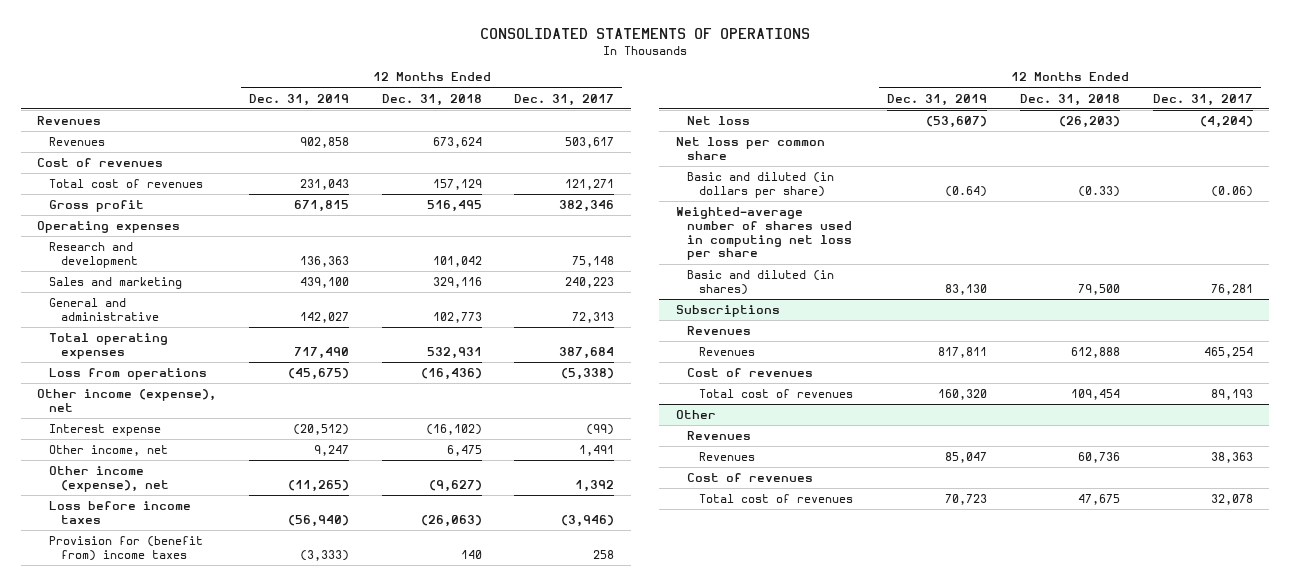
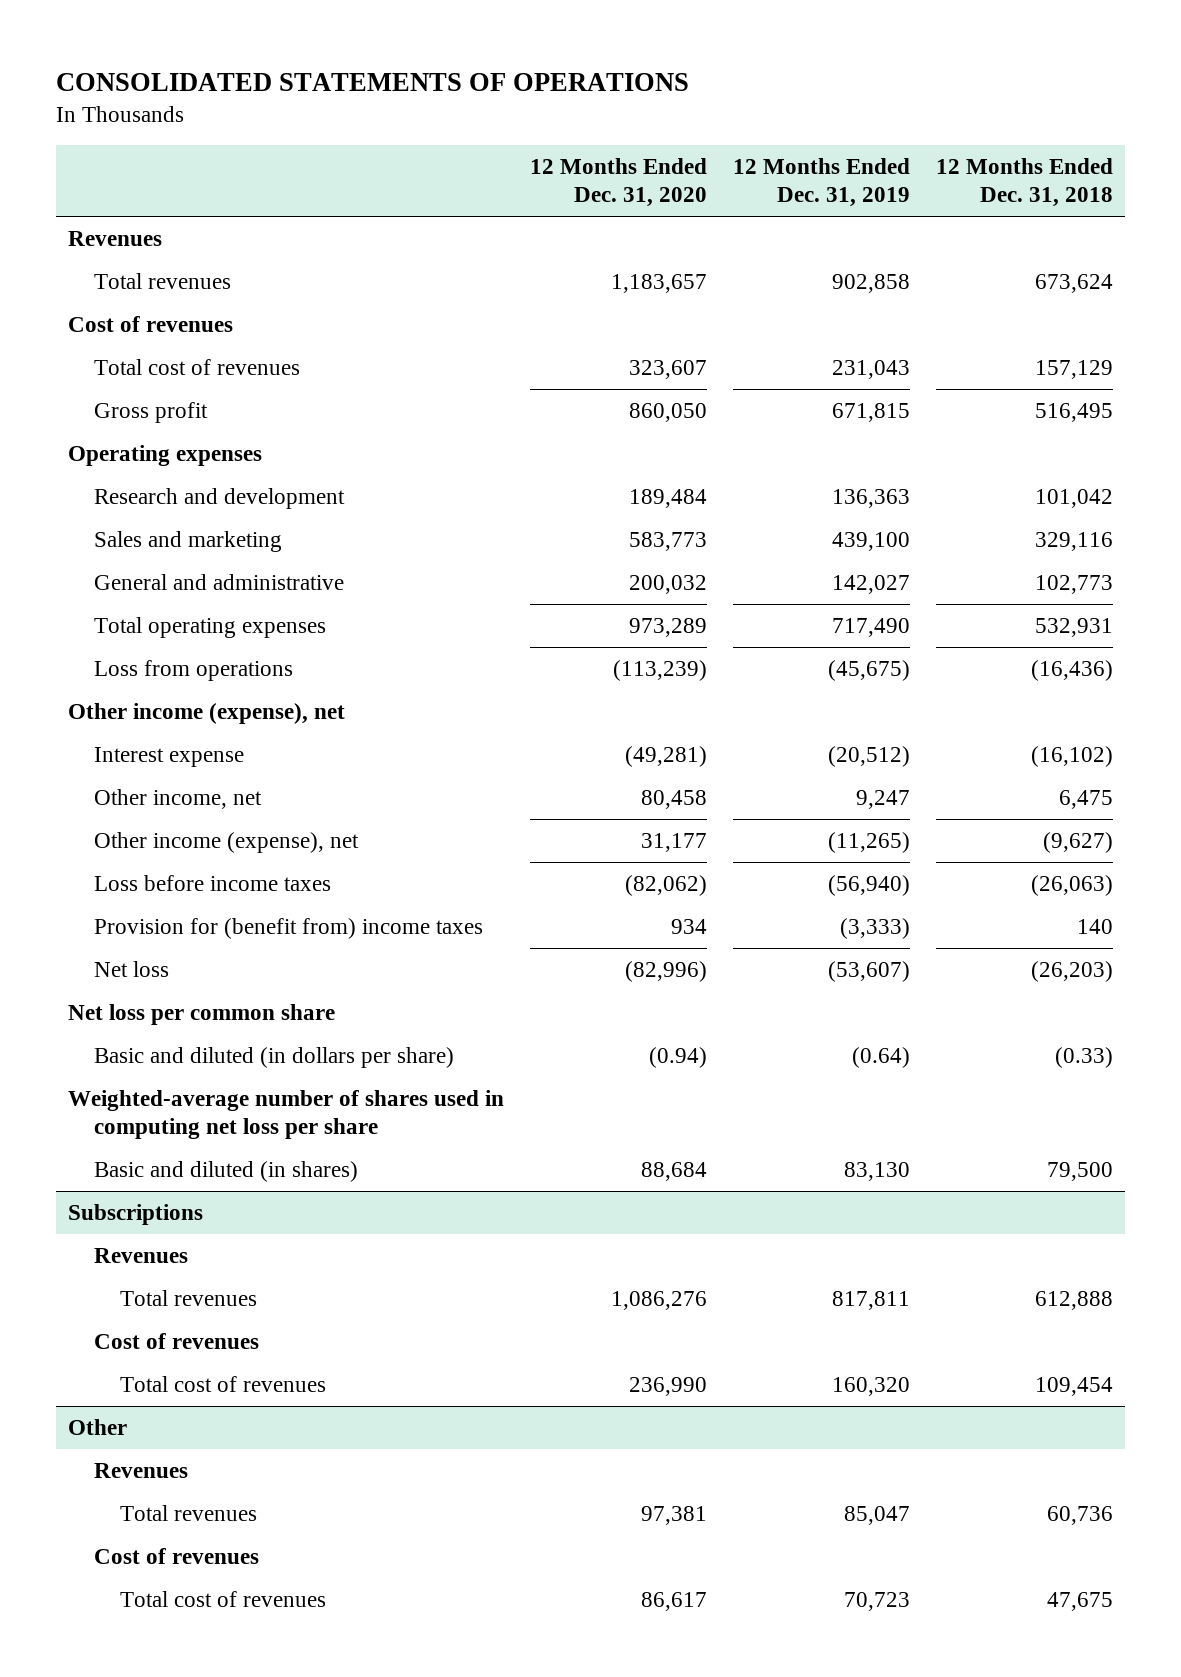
- | 12 Months Ended Dec. 31, 2019 | 12 Months Ended Dec. 31, 2018 | 12 Months Ended Dec. 31, 2017
+ | 12 Months Ended Dec. 31, 2020 | 12 Months Ended Dec. 31, 2019 | 12 Months Ended Dec. 31, 2018
- Revenues | 902,858 | 673,624 | 503,617
+ Total revenues | 1,183,657 | 902,858 | 673,624
@ Subscriptions
- Revenues | 817,811 | 612,888 | 465,254
+ Total revenues | 1,086,276 | 817,811 | 612,888
@ Other
- Revenues | 85,047 | 60,736 | 38,363
+ Total revenues | 97,381 | 85,047 | 60,736

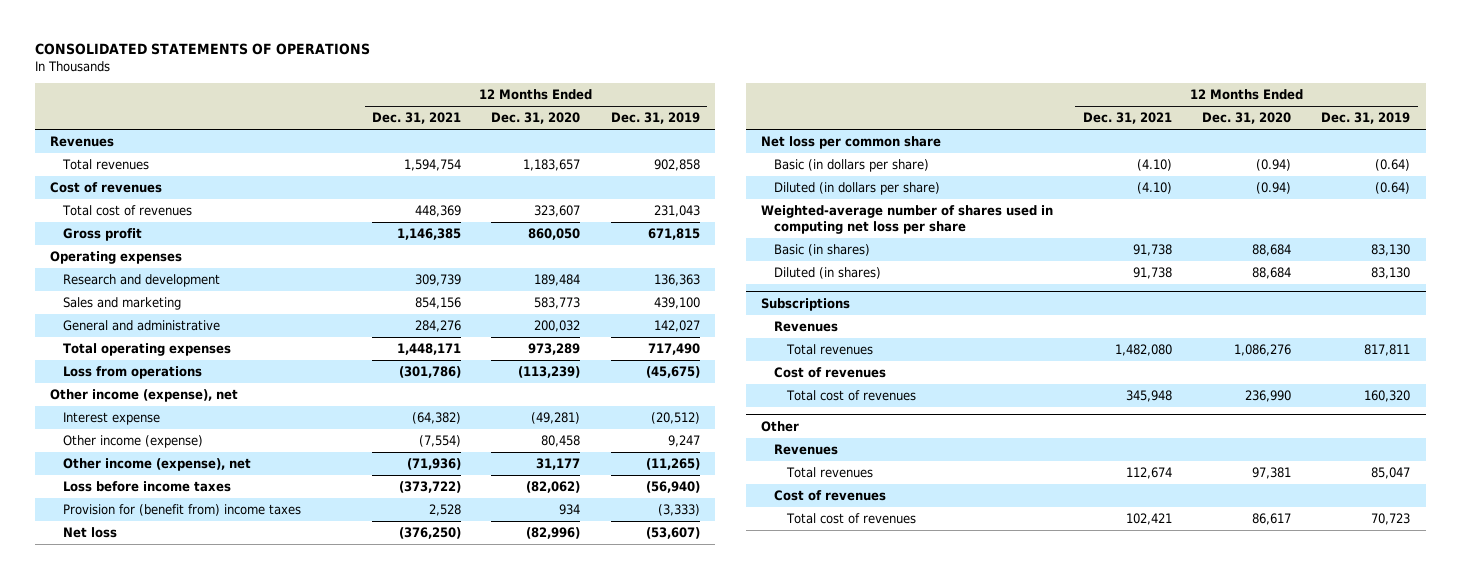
- | 12 Months Ended Dec. 31, 2020 | 12 Months Ended Dec. 31, 2019 | 12 Months Ended Dec. 31, 2018
+ | 12 Months Ended Dec. 31, 2021 | 12 Months Ended Dec. 31, 2020 | 12 Months Ended Dec. 31, 2019
- Other income, net | 80,458 | 9,247 | 6,475
+ Other income (expense) | (7,554) | 80,458 | 9,247
- Basic and diluted (in dollars per share) | (0.94) | (0.64) | (0.33)
+ Basic (in dollars per share) | (4.10) | (0.94) | (0.64)
+ Diluted (in dollars per share) | (4.10) | (0.94) | (0.64)
- Basic and diluted (in shares) | 88,684 | 83,130 | 79,500
+ Basic (in shares) | 91,738 | 88,684 | 83,130
+ Diluted (in shares) | 91,738 | 88,684 | 83,130

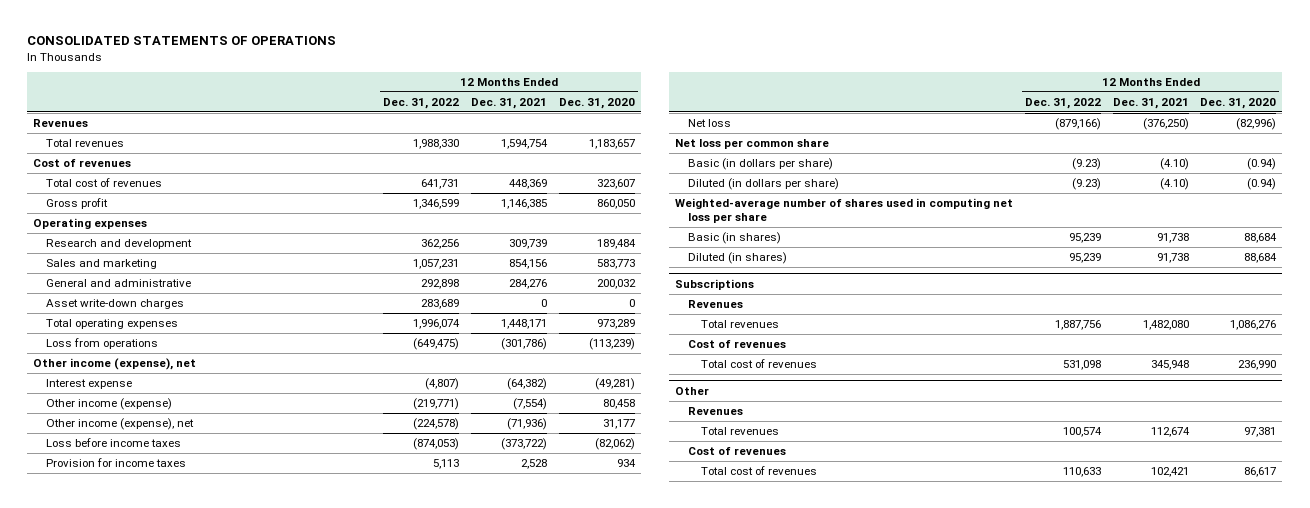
- | 12 Months Ended Dec. 31, 2021 | 12 Months Ended Dec. 31, 2020 | 12 Months Ended Dec. 31, 2019
+ | 12 Months Ended Dec. 31, 2022 | 12 Months Ended Dec. 31, 2021 | 12 Months Ended Dec. 31, 2020
+ Asset write-down charges | 283,689 | 0 | 0
- Provision for (benefit from) income taxes | 2,528 | 934 | (3,333)
+ Provision for income taxes | 5,113 | 2,528 | 934

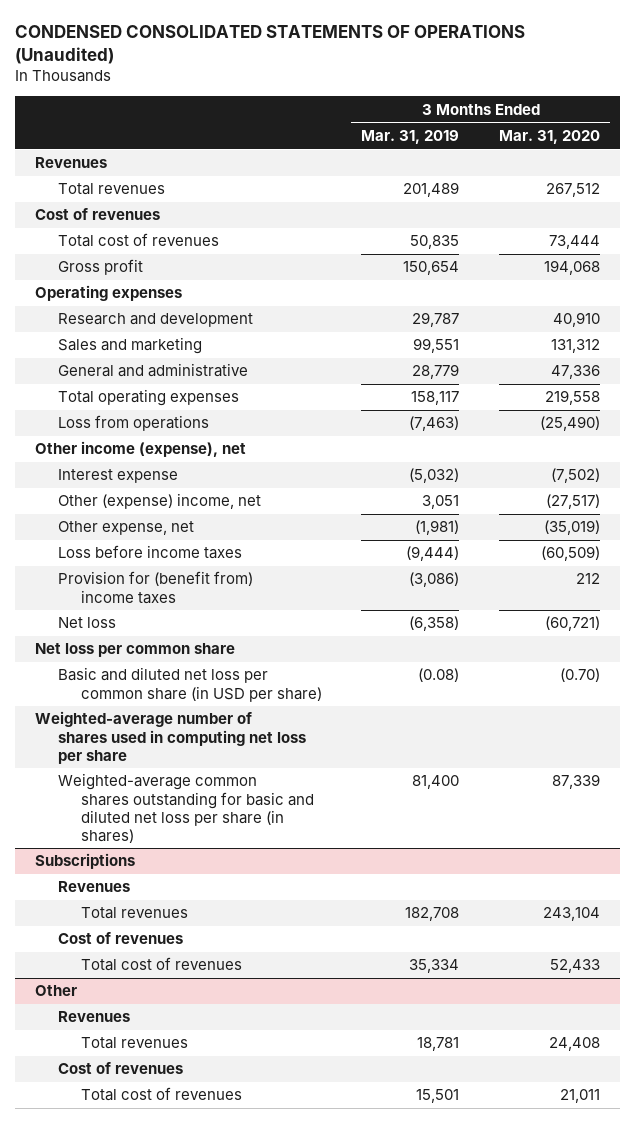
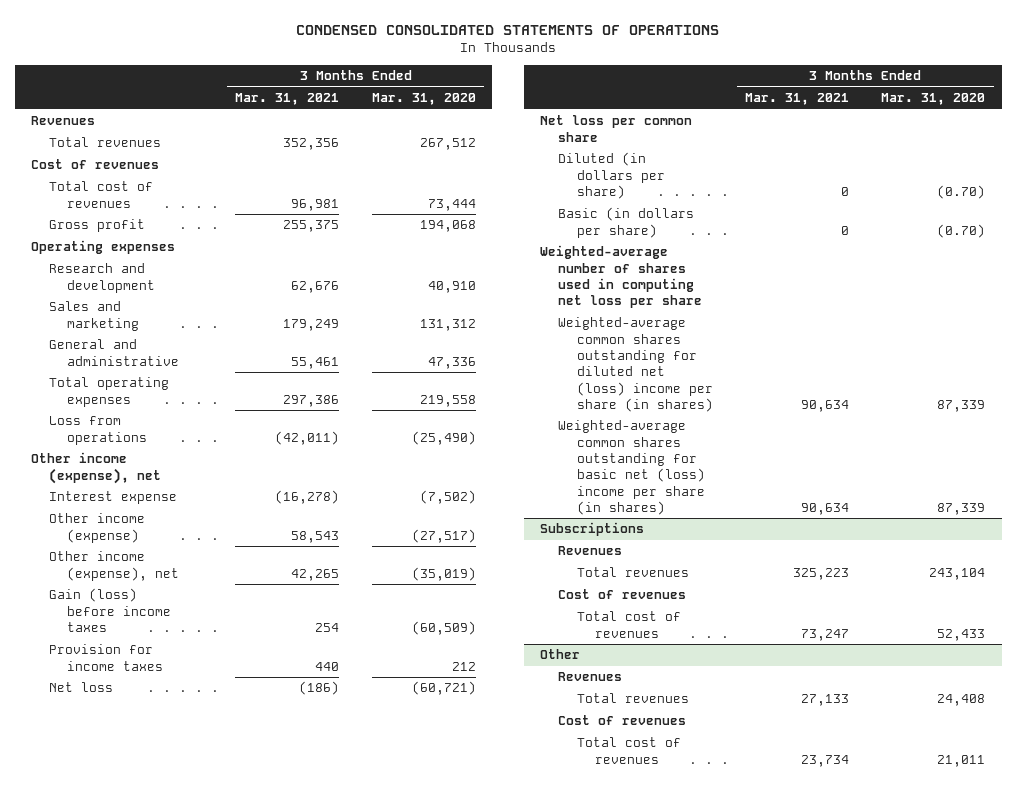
- CONDENSED CONSOLIDATED STATEMENTS OF OPERATIONS (Unaudited)
+ CONDENSED CONSOLIDATED STATEMENTS OF OPERATIONS
- | 3 Months Ended Mar. 31, 2019 | 3 Months Ended Mar. 31, 2020
+ | 3 Months Ended Mar. 31, 2021 | 3 Months Ended Mar. 31, 2020
- Other (expense) income, net | 3,051 | (27,517)
- Other expense, net | (1,981) | (35,019)
- Loss before income taxes | (9,444) | (60,509)
- Provision for (benefit from) income taxes | (3,086) | 212
+ Other income (expense) | 58,543 | (27,517)
+ Other income (expense), net | 42,265 | (35,019)
+ Gain (loss) before income taxes | 254 | (60,509)
+ Provision for income taxes | 440 | 212
- Basic and diluted net loss per common share (in USD per share) | (0.08) | (0.70)
+ Diluted (in dollars per share) | 0 | (0.70)
+ Basic (in dollars per share) | 0 | (0.70)
- Weighted-average common shares outstanding for basic and diluted net loss per share (in shares) | 81,400 | 87,339
+ Weighted-average common shares outstanding for diluted net (loss) income per share (in shares) | 90,634 | 87,339
+ Weighted-average common shares outstanding for basic net (loss) income per share (in shares) | 90,634 | 87,339

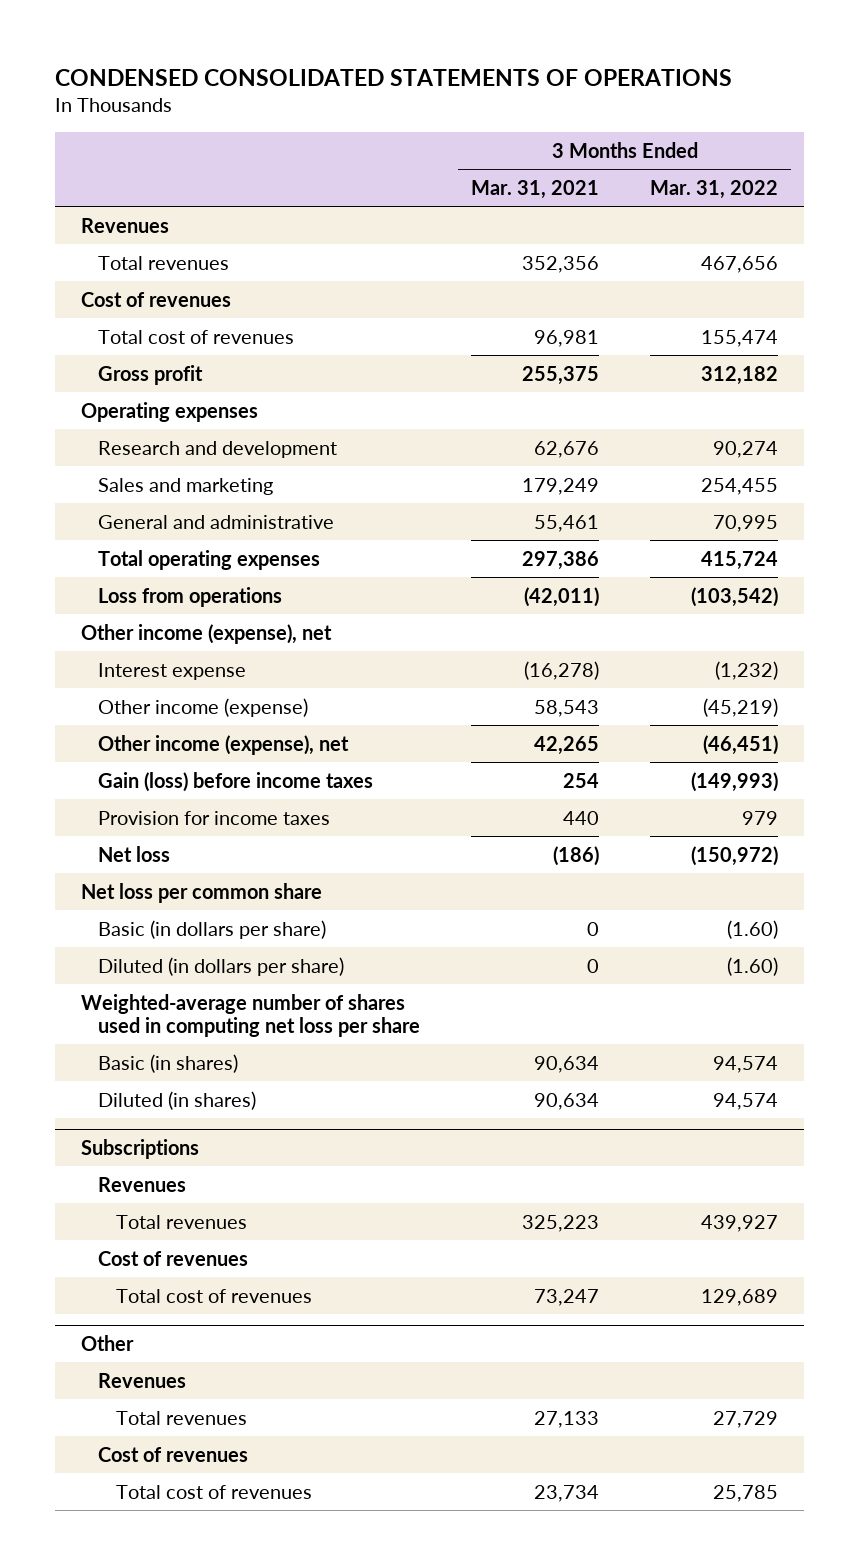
- | 3 Months Ended Mar. 31, 2021 | 3 Months Ended Mar. 31, 2020
+ | 3 Months Ended Mar. 31, 2021 | 3 Months Ended Mar. 31, 2022
moved down: Diluted (in dollars per share) | 0 | (1.60)
- Weighted-average common shares outstanding for diluted net (loss) income per share (in shares) | 90,634 | 87,339
- Weighted-average common shares outstanding for basic net (loss) income per share (in shares) | 90,634 | 87,339
+ Basic (in shares) | 90,634 | 94,574
+ Diluted (in shares) | 90,634 | 94,574

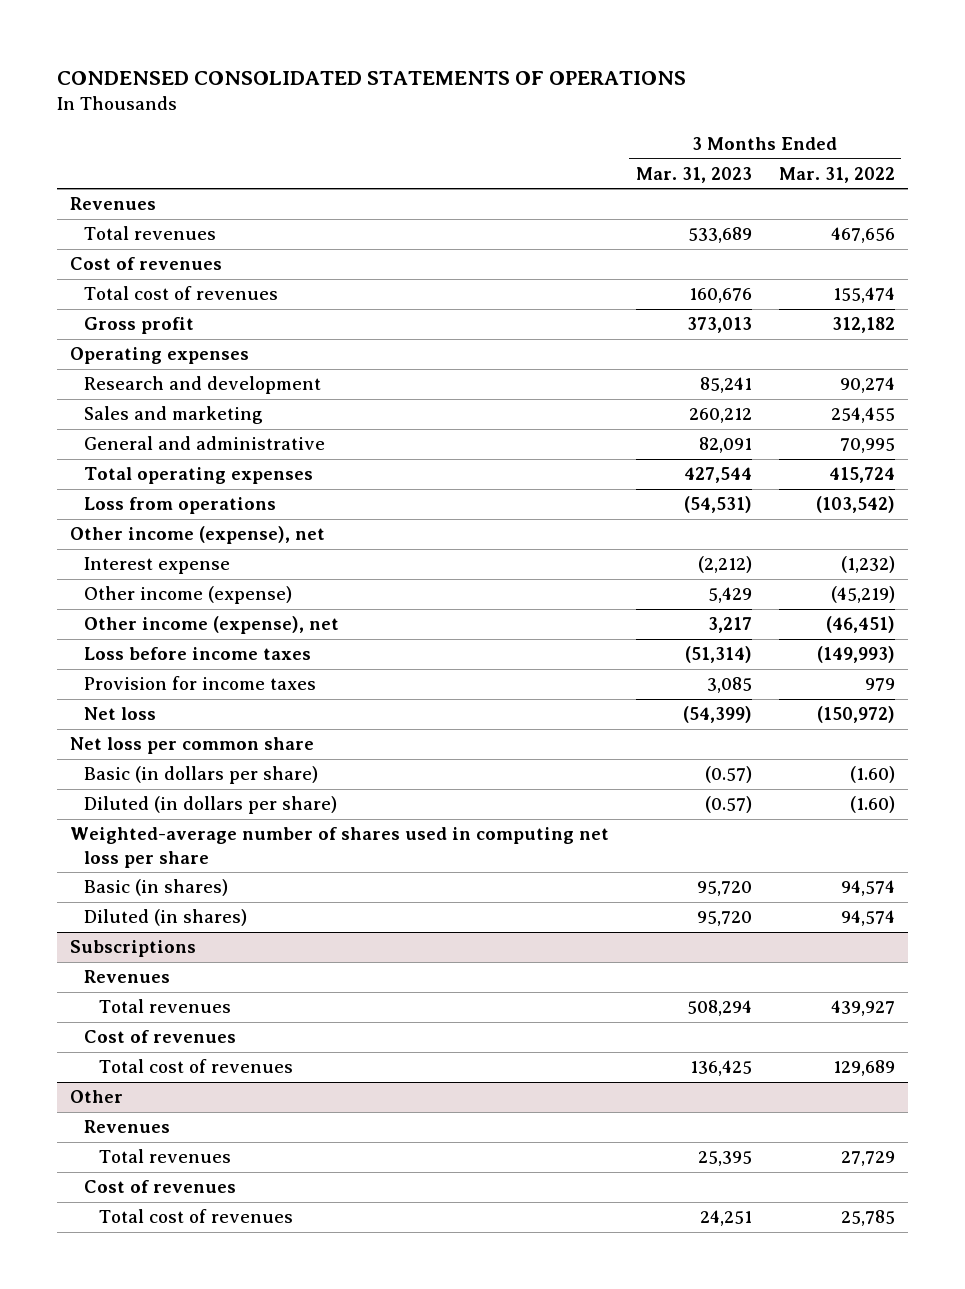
- | 3 Months Ended Mar. 31, 2021 | 3 Months Ended Mar. 31, 2022
+ | 3 Months Ended Mar. 31, 2023 | 3 Months Ended Mar. 31, 2022
- Gain (loss) before income taxes | 254 | (149,993)
+ Loss before income taxes | (51,314) | (149,993)

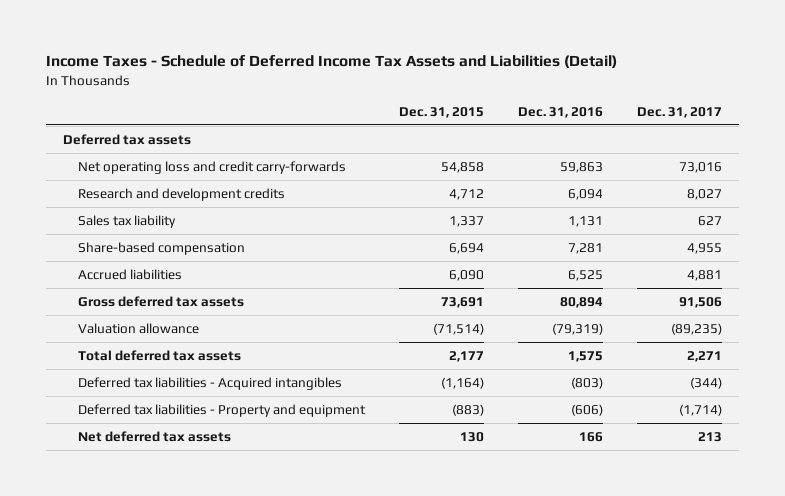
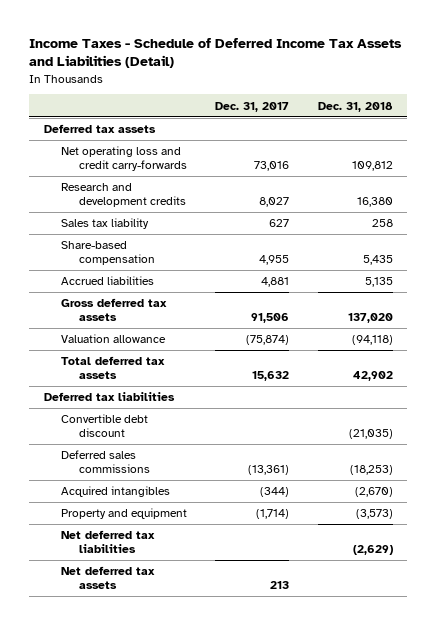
- | Dec. 31, 2015 | Dec. 31, 2016 | Dec. 31, 2017
+ | Dec. 31, 2017 | Dec. 31, 2018
- Valuation allowance | (71,514) | (79,319) | (89,235)
- Total deferred tax assets | 2,177 | 1,575 | 2,271
- Deferred tax liabilities - Acquired intangibles | (1,164) | (803) | (344)
- Deferred tax liabilities - Property and equipment | (883) | (606) | (1,714)
+ Valuation allowance | (75,874) | (94,118)
+ Total deferred tax assets | 15,632 | 42,902
+ Deferred tax liabilities
+ Convertible debt discount | | (21,035)
+ Deferred sales commissions | (13,361) | (18,253)
+ Acquired intangibles | (344) | (2,670)
+ Property and equipment | (1,714) | (3,573)
+ Net deferred tax liabilities | | (2,629)

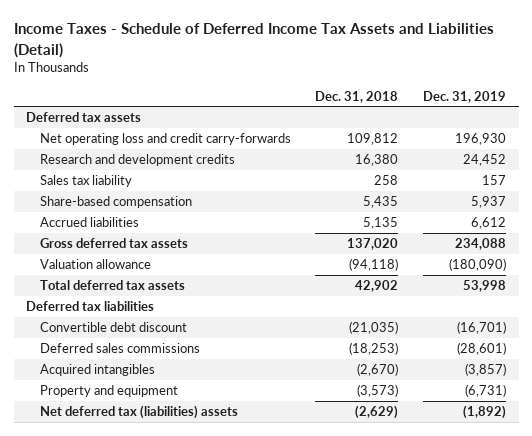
- | Dec. 31, 2017 | Dec. 31, 2018
+ | Dec. 31, 2018 | Dec. 31, 2019
- Net deferred tax liabilities | | (2,629)
- Net deferred tax assets | 213 |
+ Net deferred tax (liabilities) assets | (2,629) | (1,892)

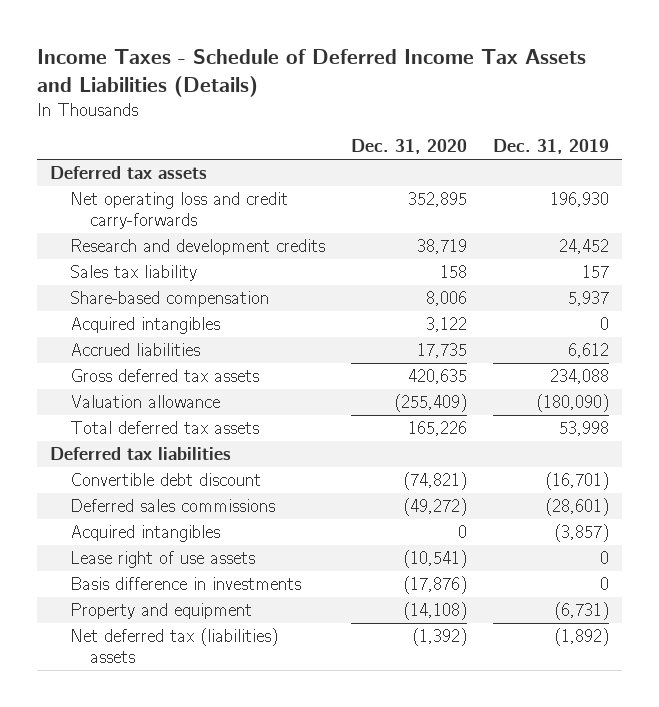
- Income Taxes - Schedule of Deferred Income Tax Assets and Liabilities (Detail)
+ Income Taxes - Schedule of Deferred Income Tax Assets and Liabilities (Details)
- | Dec. 31, 2018 | Dec. 31, 2019
+ | Dec. 31, 2020 | Dec. 31, 2019
+ Acquired intangibles | 3,122 | 0
+ Lease right of use assets | (10,541) | 0
+ Basis difference in investments | (17,876) | 0

